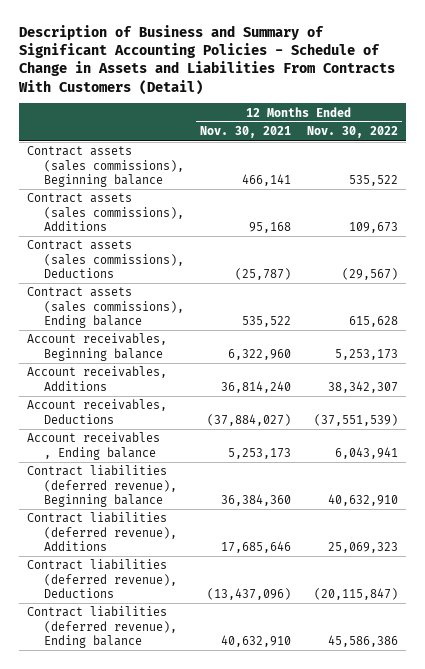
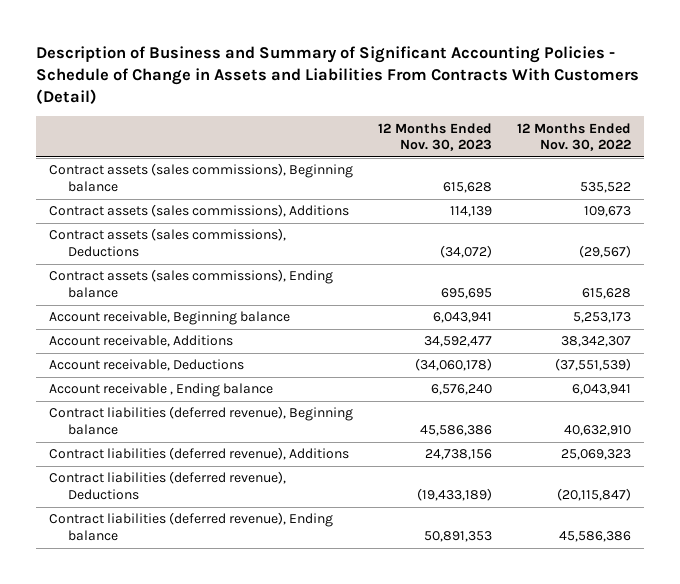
- | 12 Months Ended Nov. 30, 2021 | 12 Months Ended Nov. 30, 2022
+ | 12 Months Ended Nov. 30, 2023 | 12 Months Ended Nov. 30, 2022
- Account receivables, Beginning balance | 6,322,960 | 5,253,173
- Account receivables, Additions | 36,814,240 | 38,342,307
- Account receivables, Deductions | (37,884,027) | (37,551,539)
- Account receivables , Ending balance | 5,253,173 | 6,043,941
+ Account receivable, Beginning balance | 6,043,941 | 5,253,173
+ Account receivable, Additions | 34,592,477 | 38,342,307
+ Account receivable, Deductions | (34,060,178) | (37,551,539)
+ Account receivable , Ending balance | 6,576,240 | 6,043,941

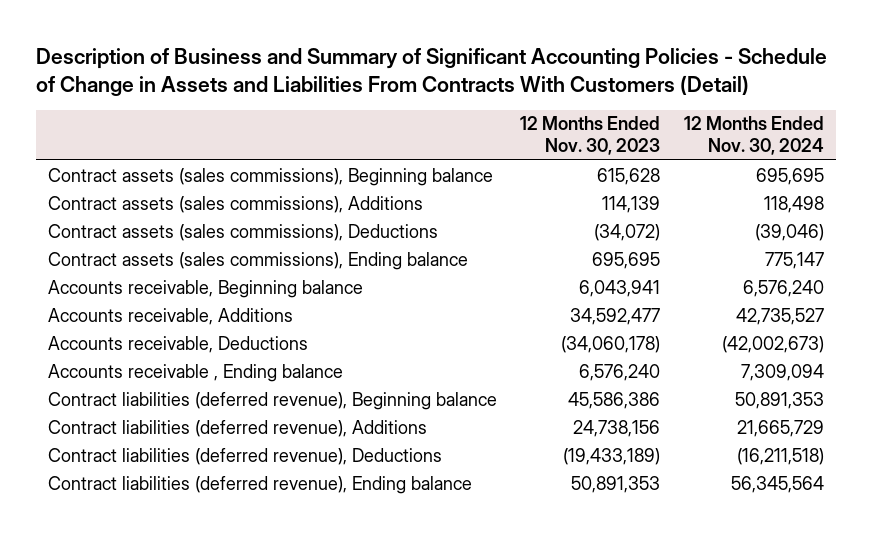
- | 12 Months Ended Nov. 30, 2023 | 12 Months Ended Nov. 30, 2022
+ | 12 Months Ended Nov. 30, 2023 | 12 Months Ended Nov. 30, 2024
- Account receivable, Beginning balance | 6,043,941 | 5,253,173
- Account receivable, Additions | 34,592,477 | 38,342,307
- Account receivable, Deductions | (34,060,178) | (37,551,539)
- Account receivable , Ending balance | 6,576,240 | 6,043,941
+ Accounts receivable, Beginning balance | 6,043,941 | 6,576,240
+ Accounts receivable, Additions | 34,592,477 | 42,735,527
+ Accounts receivable, Deductions | (34,060,178) | (42,002,673)
+ Accounts receivable , Ending balance | 6,576,240 | 7,309,094

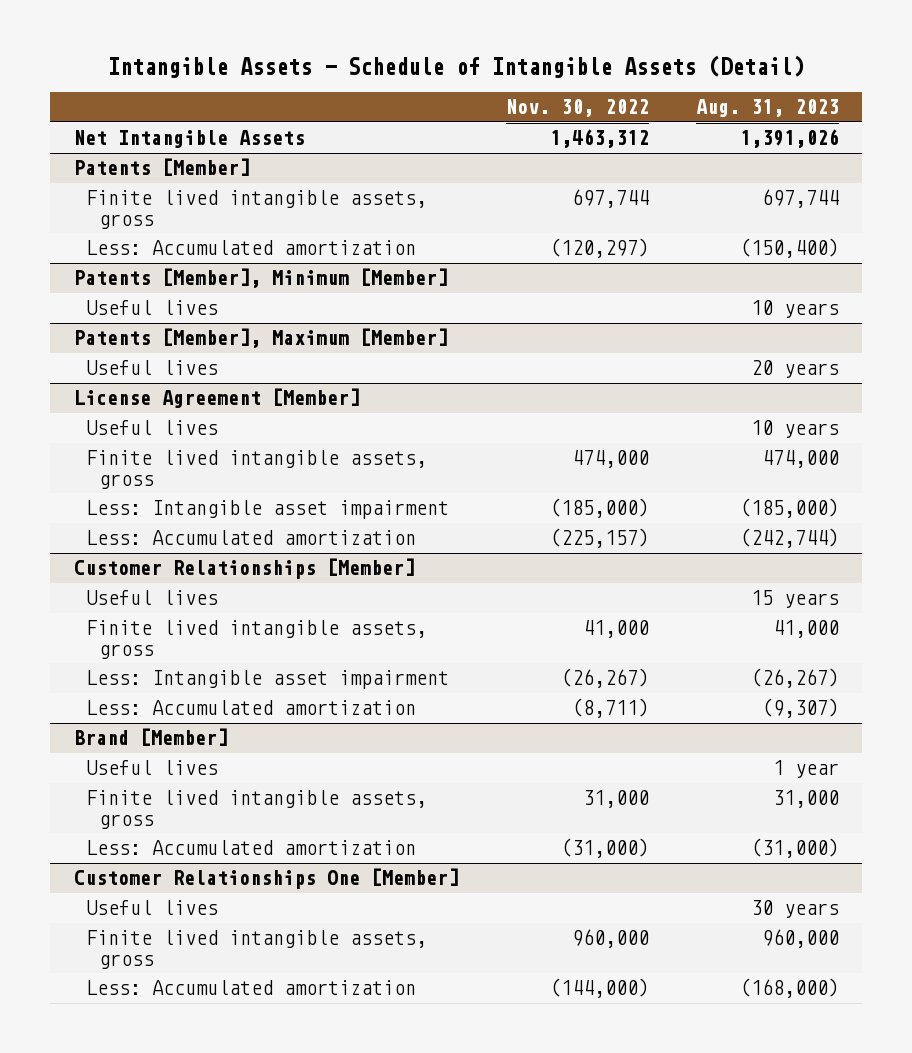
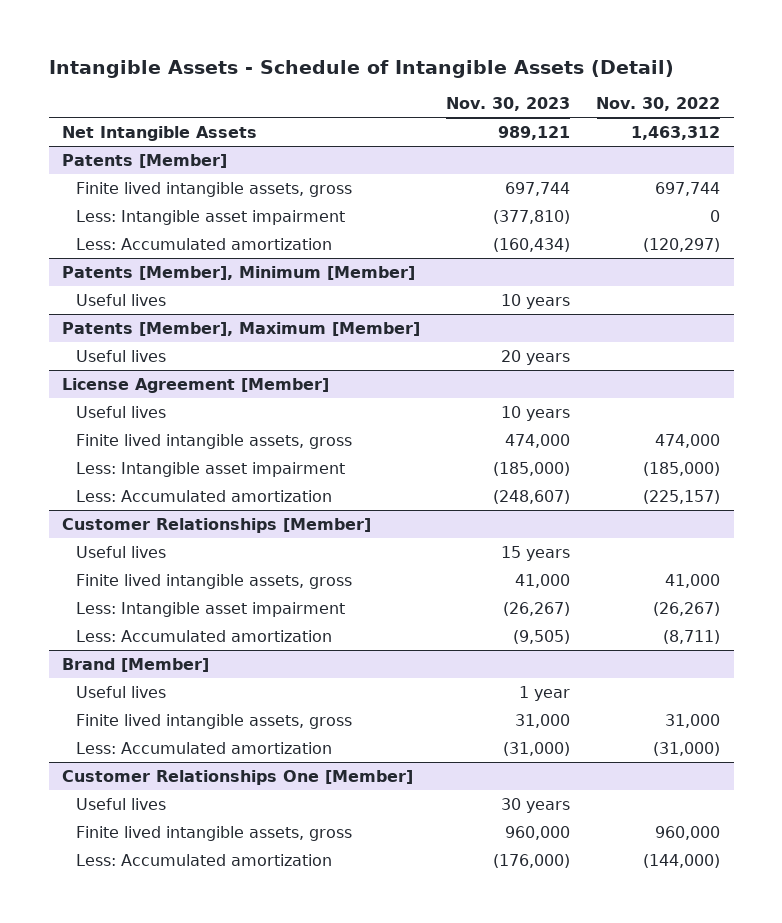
- | Nov. 30, 2022 | Aug. 31, 2023
+ | Nov. 30, 2023 | Nov. 30, 2022
@ Patents [Member]
+ Less: Intangible asset impairment | (377,810) | 0

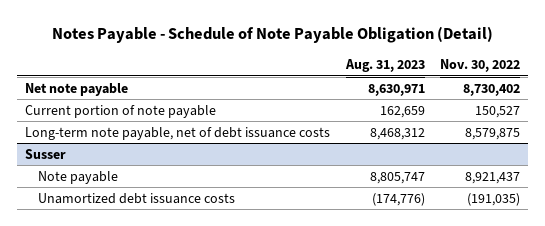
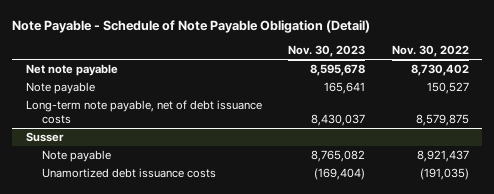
- Notes Payable - Schedule of Note Payable Obligation (Detail)
+ Note Payable - Schedule of Note Payable Obligation (Detail)
- | Aug. 31, 2023 | Nov. 30, 2022
+ | Nov. 30, 2023 | Nov. 30, 2022
- Current portion of note payable | 162,659 | 150,527
+ Note payable | 165,641 | 150,527

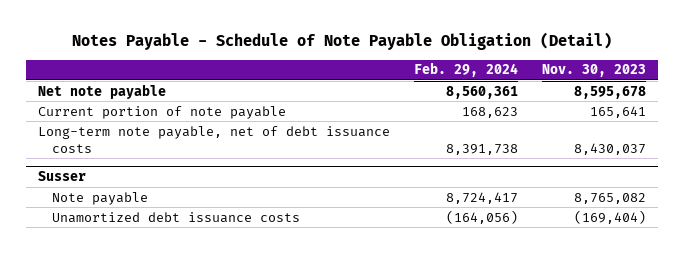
- Note Payable - Schedule of Note Payable Obligation (Detail)
+ Notes Payable - Schedule of Note Payable Obligation (Detail)
- | Nov. 30, 2023 | Nov. 30, 2022
+ | Feb. 29, 2024 | Nov. 30, 2023
- Note payable | 165,641 | 150,527
+ Current portion of note payable | 168,623 | 165,641

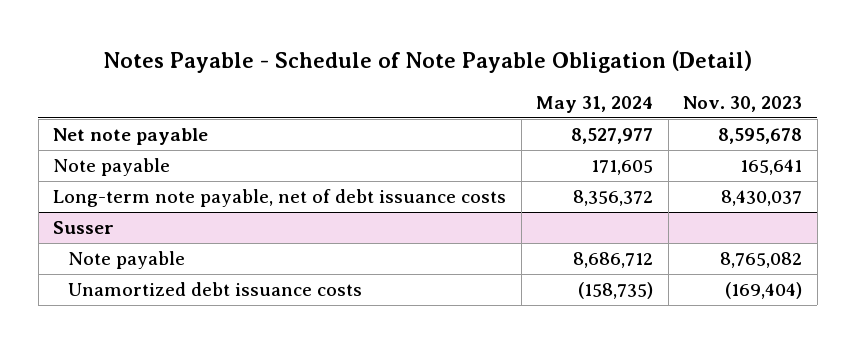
- | Feb. 29, 2024 | Nov. 30, 2023
+ | May 31, 2024 | Nov. 30, 2023
- Current portion of note payable | 168,623 | 165,641
+ Note payable | 171,605 | 165,641

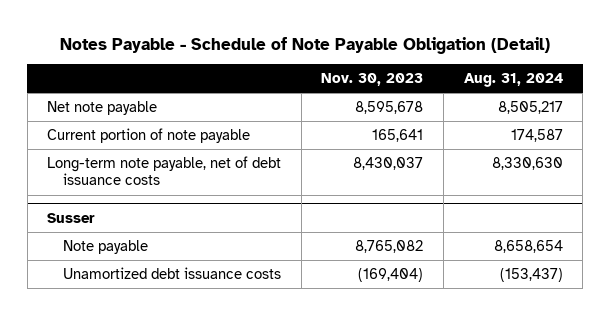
- | May 31, 2024 | Nov. 30, 2023
+ | Nov. 30, 2023 | Aug. 31, 2024
- Note payable | 171,605 | 165,641
+ Current portion of note payable | 165,641 | 174,587

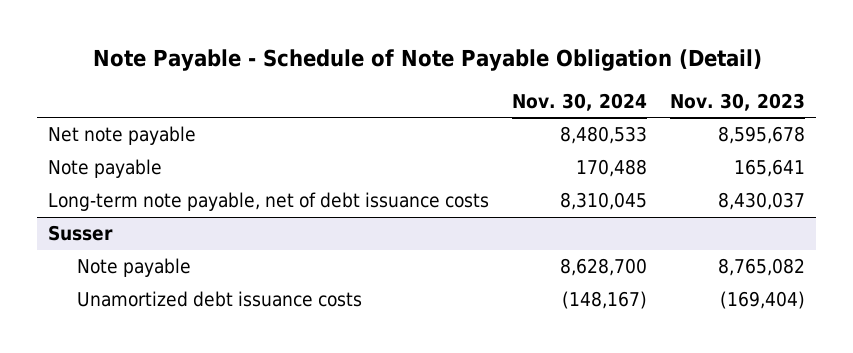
- Notes Payable - Schedule of Note Payable Obligation (Detail)
+ Note Payable - Schedule of Note Payable Obligation (Detail)
- | Nov. 30, 2023 | Aug. 31, 2024
+ | Nov. 30, 2024 | Nov. 30, 2023
- Current portion of note payable | 165,641 | 174,587
+ Note payable | 170,488 | 165,641

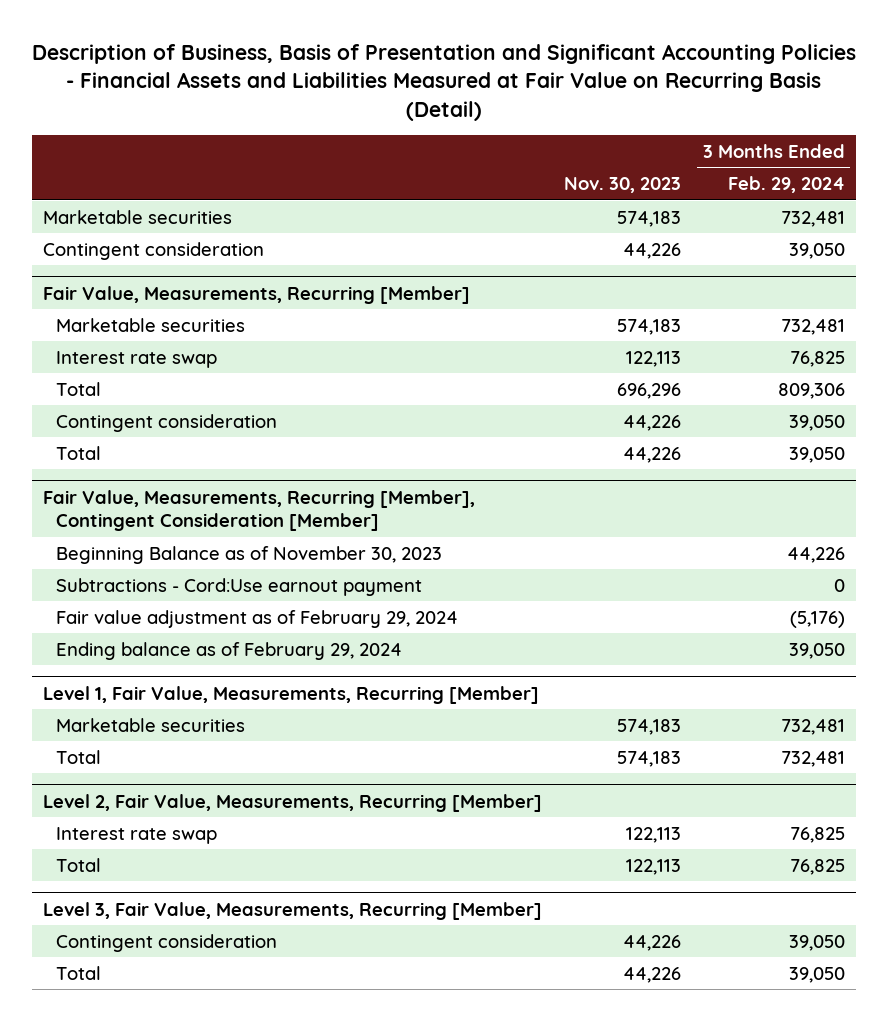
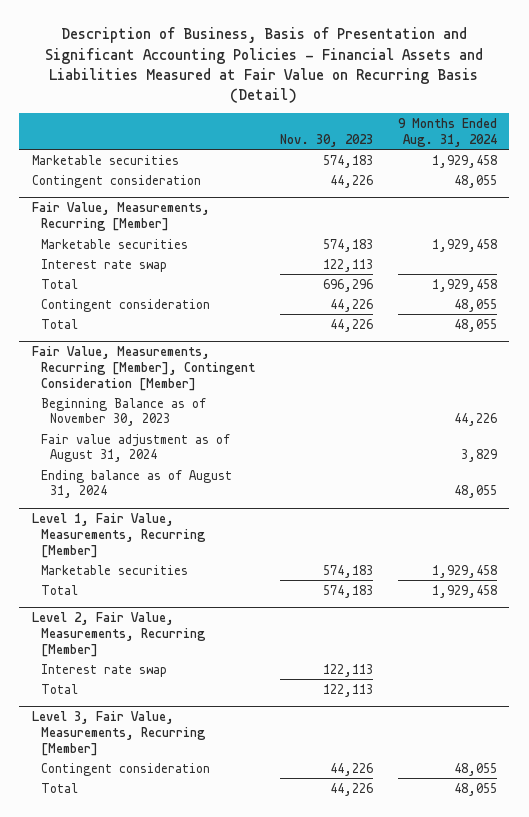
- | Nov. 30, 2023 | 3 Months Ended Feb. 29, 2024
+ | Nov. 30, 2023 | 9 Months Ended Aug. 31, 2024
@ Fair Value, Measurements, Recurring [Member], Contingent Consideration [Member]
- Subtractions - Cord:Use earnout payment | | 0
- Fair value adjustment as of February 29, 2024 | | (5,176)
- Ending balance as of February 29, 2024 | | 39,050
+ Fair value adjustment as of August 31, 2024 | | 3,829
+ Ending balance as of August 31, 2024 | | 48,055

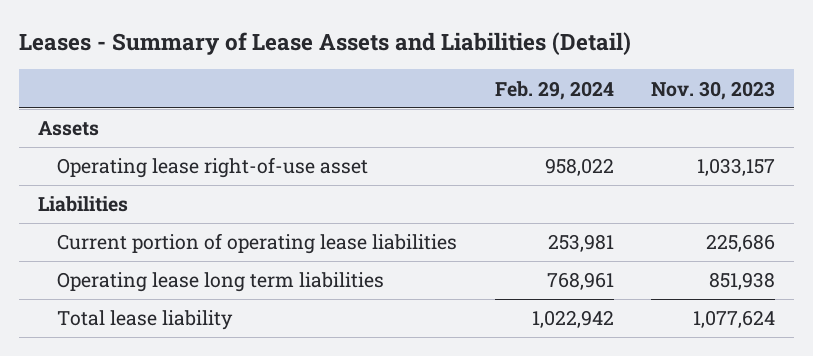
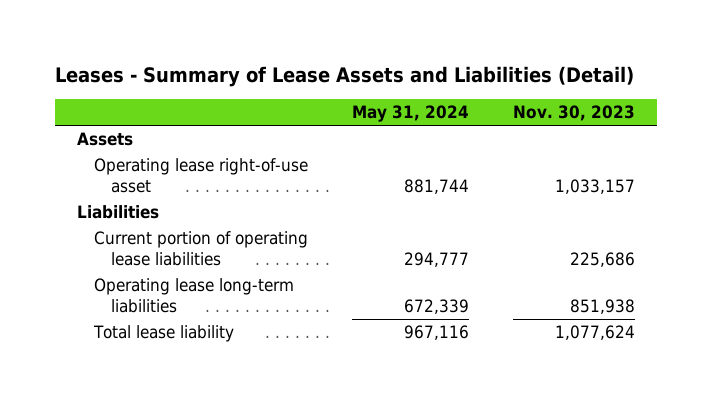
- | Feb. 29, 2024 | Nov. 30, 2023
+ | May 31, 2024 | Nov. 30, 2023
- Operating lease long term liabilities | 768,961 | 851,938
+ Operating lease long-term liabilities | 672,339 | 851,938

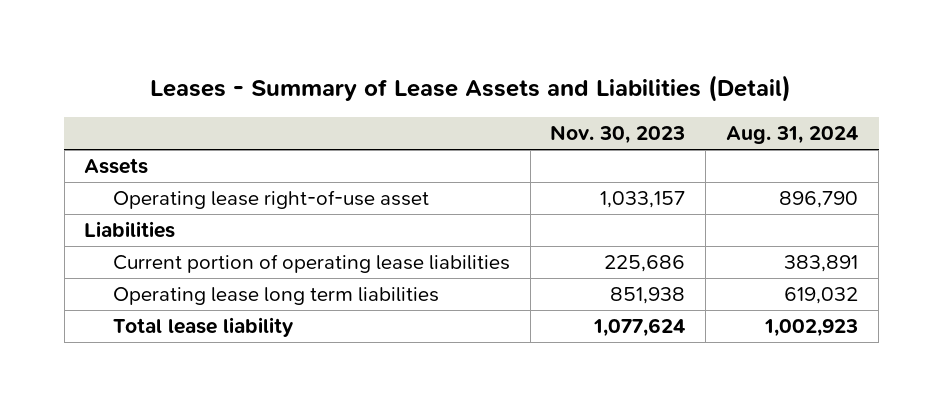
- | May 31, 2024 | Nov. 30, 2023
+ | Nov. 30, 2023 | Aug. 31, 2024
- Operating lease long-term liabilities | 672,339 | 851,938
+ Operating lease long term liabilities | 851,938 | 619,032

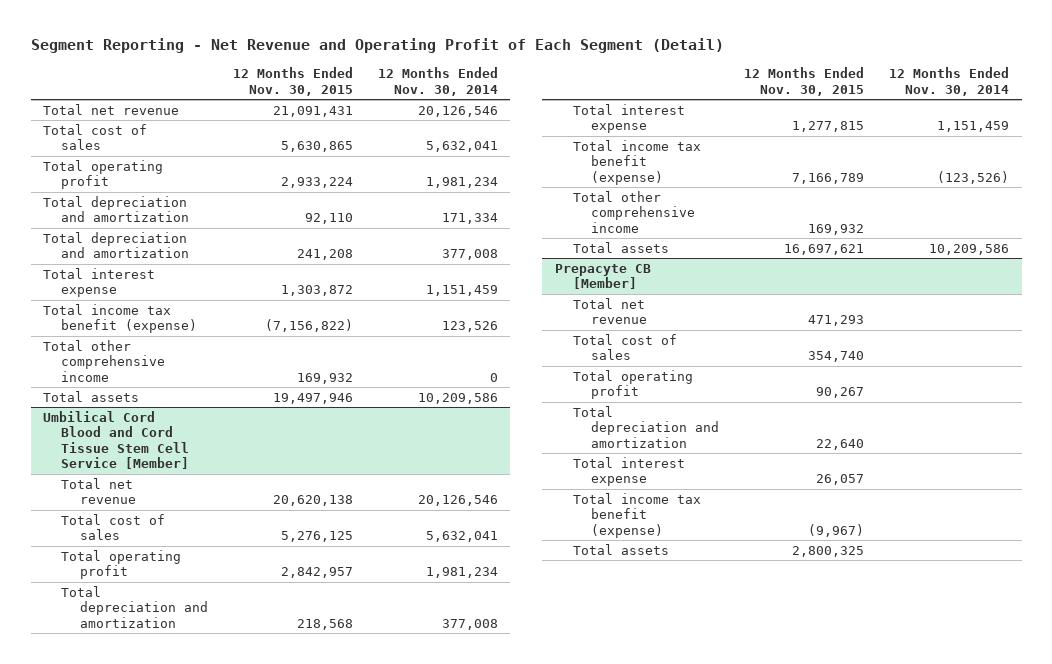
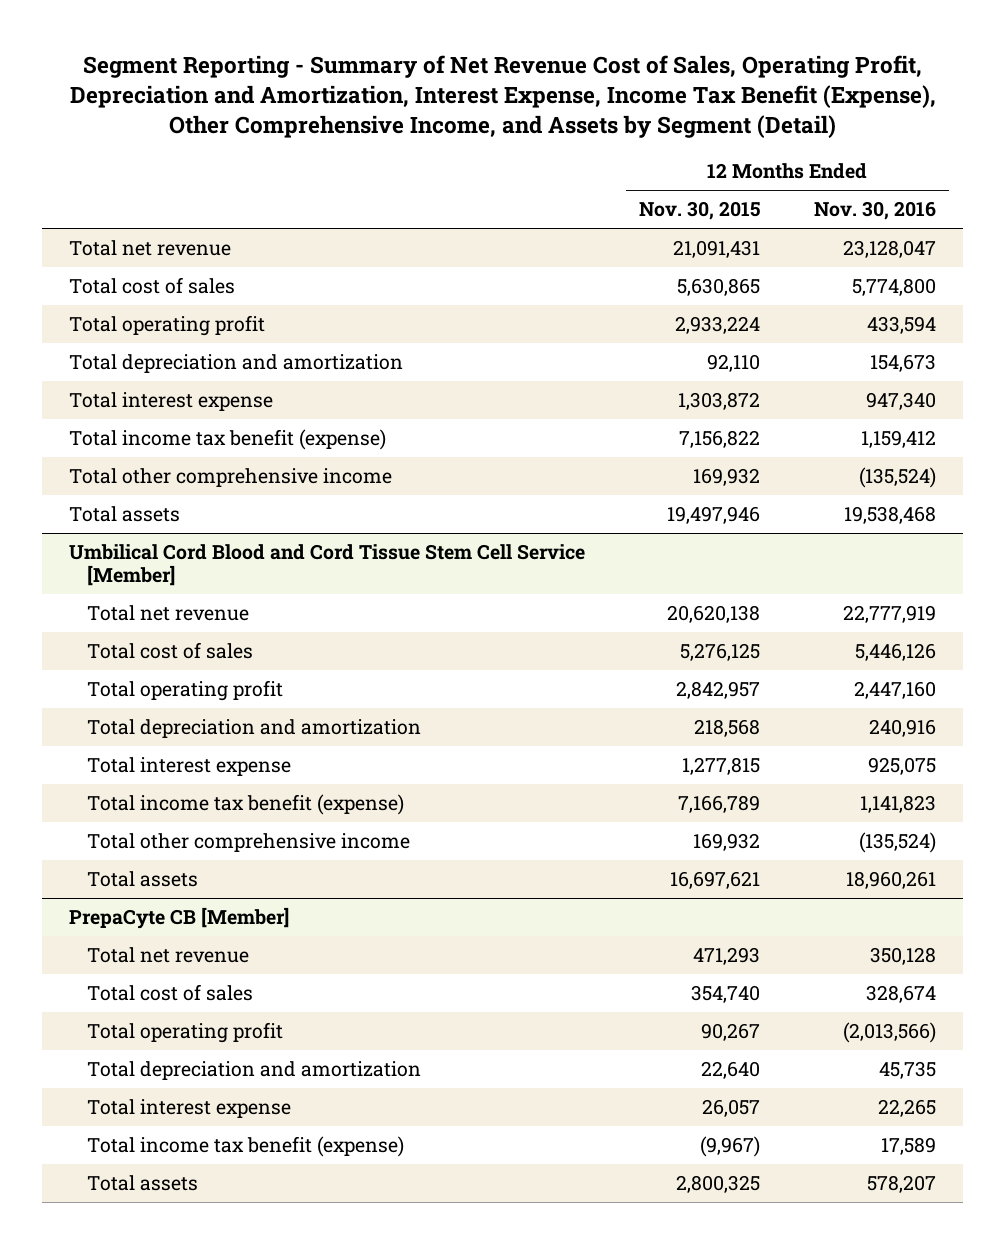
- Segment Reporting - Net Revenue and Operating Profit of Each Segment (Detail)
+ Segment Reporting - Summary of Net Revenue Cost of Sales, Operating Profit, Depreciation and Amortization, Interest Expense, Income Tax Benefit (Expense), Other Comprehensive Income, and Assets by Segment (Detail)
- | 12 Months Ended Nov. 30, 2015 | 12 Months Ended Nov. 30, 2014
+ | 12 Months Ended Nov. 30, 2015 | 12 Months Ended Nov. 30, 2016
- Total depreciation and amortization | 241,208 | 377,008
- Total income tax benefit (expense) | (7,156,822) | 123,526
+ Total income tax benefit (expense) | 7,156,822 | 1,159,412
- Prepacyte CB [Member]
+ PrepaCyte CB [Member]

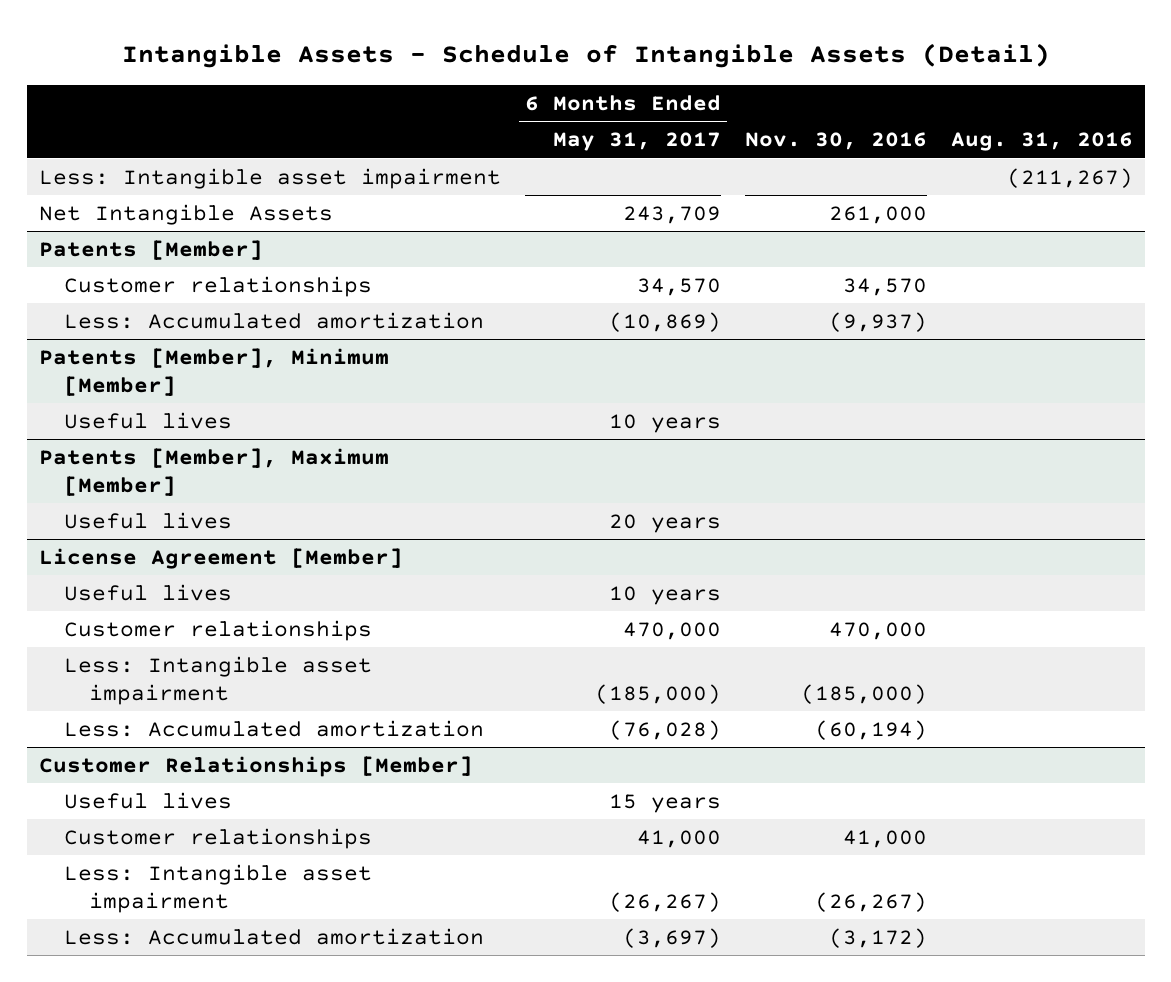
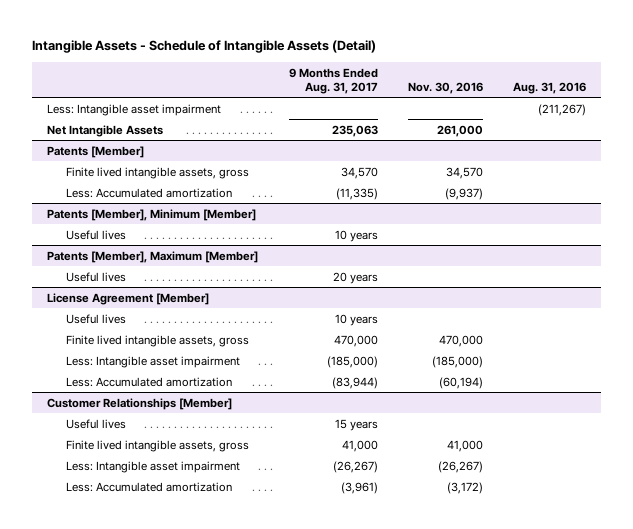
- | 6 Months Ended May 31, 2017 | Nov. 30, 2016 | Aug. 31, 2016
+ | 9 Months Ended Aug. 31, 2017 | Nov. 30, 2016 | Aug. 31, 2016
@ Patents [Member]
- Customer relationships | 34,570 | 34,570 |
+ Finite lived intangible assets, gross | 34,570 | 34,570 |
@ License Agreement [Member]
- Customer relationships | 470,000 | 470,000 |
+ Finite lived intangible assets, gross | 470,000 | 470,000 |
@ Customer Relationships [Member]
- Customer relationships | 41,000 | 41,000 |
+ Finite lived intangible assets, gross | 41,000 | 41,000 |

